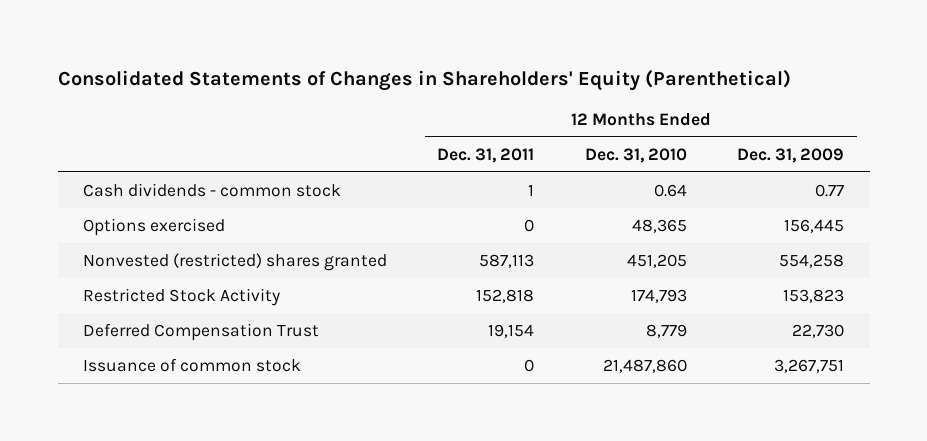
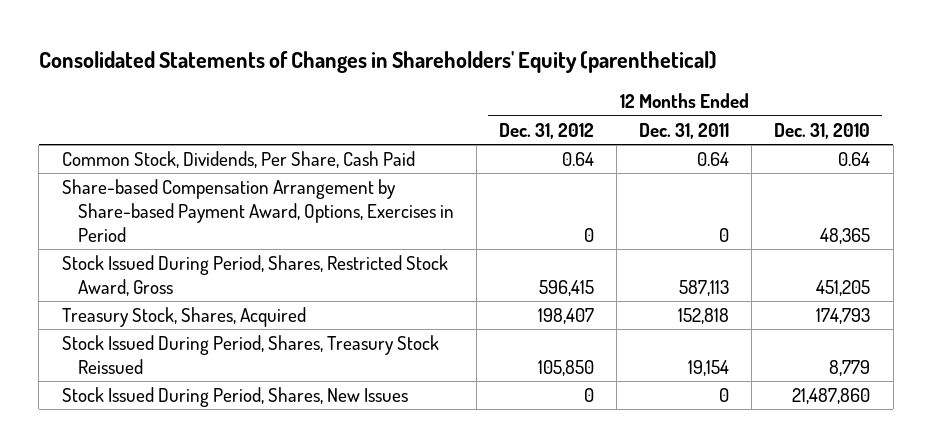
- Consolidated Statements of Changes in Shareholders' Equity (Parenthetical)
+ Consolidated Statements of Changes in Shareholders' Equity (parenthetical)
- | 12 Months Ended Dec. 31, 2011 | 12 Months Ended Dec. 31, 2010 | 12 Months Ended Dec. 31, 2009
+ | 12 Months Ended Dec. 31, 2012 | 12 Months Ended Dec. 31, 2011 | 12 Months Ended Dec. 31, 2010
- Cash dividends - common stock | 1 | 0.64 | 0.77
- Options exercised | 0 | 48,365 | 156,445
- Nonvested (restricted) shares granted | 587,113 | 451,205 | 554,258
- Restricted Stock Activity | 152,818 | 174,793 | 153,823
- Deferred Compensation Trust | 19,154 | 8,779 | 22,730
- Issuance of common stock | 0 | 21,487,860 | 3,267,751
+ Common Stock, Dividends, Per Share, Cash Paid | 0.64 | 0.64 | 0.64
+ Share-based Compensation Arrangement by Share-based Payment Award, Options, Exercises in Period | 0 | 0 | 48,365
+ Stock Issued During Period, Shares, Restricted Stock Award, Gross | 596,415 | 587,113 | 451,205
+ Treasury Stock, Shares, Acquired | 198,407 | 152,818 | 174,793
+ Stock Issued During Period, Shares, Treasury Stock Reissued | 105,850 | 19,154 | 8,779
+ Stock Issued During Period, Shares, New Issues | 0 | 0 | 21,487,860

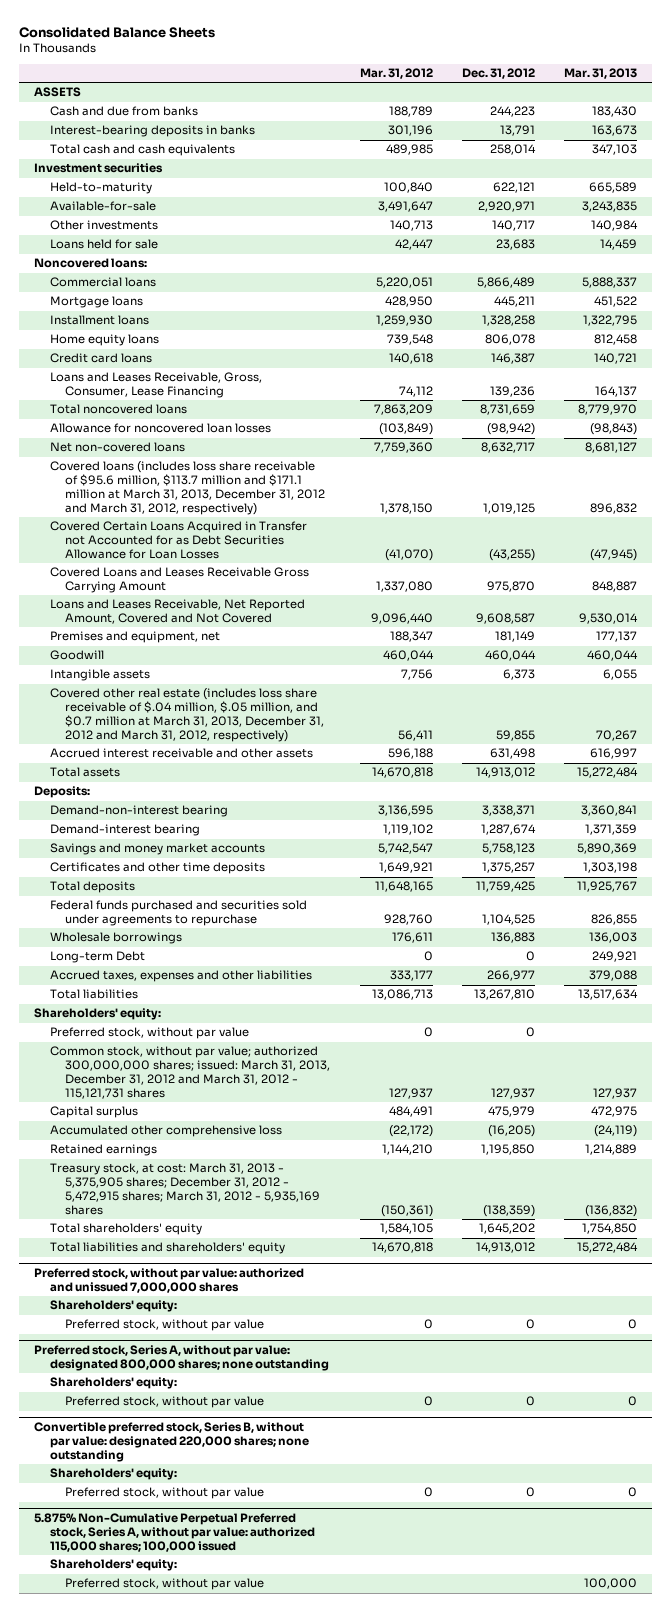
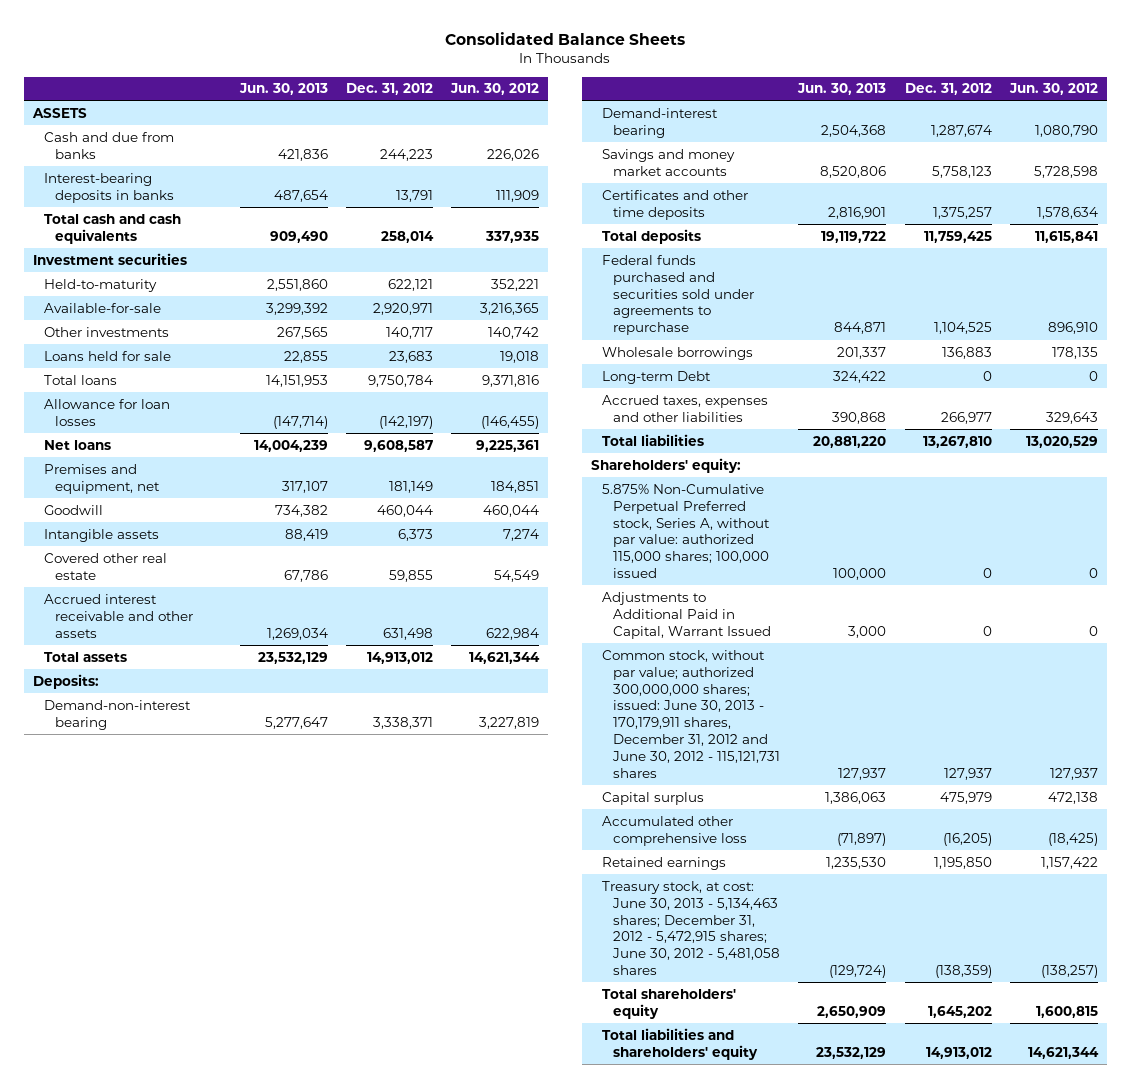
- | Mar. 31, 2012 | Dec. 31, 2012 | Mar. 31, 2013
+ | Jun. 30, 2013 | Dec. 31, 2012 | Jun. 30, 2012
- Noncovered loans:
- Commercial loans | 5,220,051 | 5,866,489 | 5,888,337
- Mortgage loans | 428,950 | 445,211 | 451,522
- Installment loans | 1,259,930 | 1,328,258 | 1,322,795
- Home equity loans | 739,548 | 806,078 | 812,458
- Credit card loans | 140,618 | 146,387 | 140,721
- Loans and Leases Receivable, Gross, Consumer, Lease Financing | 74,112 | 139,236 | 164,137
- Total noncovered loans | 7,863,209 | 8,731,659 | 8,779,970
- Allowance for noncovered loan losses | (103,849) | (98,942) | (98,843)
- Net non-covered loans | 7,759,360 | 8,632,717 | 8,681,127
- Covered loans (includes loss share receivable of $95.6 million, $113.7 million and $171.1 million at March 31, 2013, December 31, 2012 and March 31, 2012, respectively) | 1,378,150 | 1,019,125 | 896,832
- Covered Certain Loans Acquired in Transfer not Accounted for as Debt Securities Allowance for Loan Losses | (41,070) | (43,255) | (47,945)
- Covered Loans and Leases Receivable Gross Carrying Amount | 1,337,080 | 975,870 | 848,887
- Loans and Leases Receivable, Net Reported Amount, Covered and Not Covered | 9,096,440 | 9,608,587 | 9,530,014
+ Total loans | 14,151,953 | 9,750,784 | 9,371,816
+ Allowance for loan losses | (147,714) | (142,197) | (146,455)
+ Net loans | 14,004,239 | 9,608,587 | 9,225,361
- Covered other real estate (includes loss share receivable of $.04 million, $.05 million, and $0.7 million at March 31, 2013, December 31, 2012 and March 31, 2012, respectively) | 56,411 | 59,855 | 70,267
+ Covered other real estate | 67,786 | 59,855 | 54,549
- Preferred stock, without par value | 0 | 0 |
- Common stock, without par value; authorized 300,000,000 shares; issued: March 31, 2013, December 31, 2012 and March 31, 2012 - 115,121,731 shares | 127,937 | 127,937 | 127,937
+ 5.875% Non-Cumulative Perpetual Preferred stock, Series A, without par value: authorized 115,000 shares; 100,000 issued | 100,000 | 0 | 0
+ Adjustments to Additional Paid in Capital, Warrant Issued | 3,000 | 0 | 0
+ Common stock, without par value; authorized 300,000,000 shares; issued: June 30, 2013 - 170,179,911 shares, December 31, 2012 and June 30, 2012 - 115,121,731 shares | 127,937 | 127,937 | 127,937
- Treasury stock, at cost: March 31, 2013 - 5,375,905 shares; December 31, 2012 - 5,472,915 shares; March 31, 2012 - 5,935,169 shares | (150,361) | (138,359) | (136,832)
+ Treasury stock, at cost: June 30, 2013 - 5,134,463 shares; December 31, 2012 - 5,472,915 shares; June 30, 2012 - 5,481,058 shares | (129,724) | (138,359) | (138,257)
- Preferred stock, without par value: authorized and unissued 7,000,000 shares
- Shareholders' equity:
- Preferred stock, without par value | 0 | 0 | 0
- Preferred stock, Series A, without par value: designated 800,000 shares; none outstanding
- Shareholders' equity:
- Preferred stock, without par value | 0 | 0 | 0
- Convertible preferred stock, Series B, without par value: designated 220,000 shares; none outstanding
- Shareholders' equity:
- Preferred stock, without par value | 0 | 0 | 0
- 5.875% Non-Cumulative Perpetual Preferred stock, Series A, without par value: authorized 115,000 shares; 100,000 issued
- Shareholders' equity:
- Preferred stock, without par value | | | 100,000

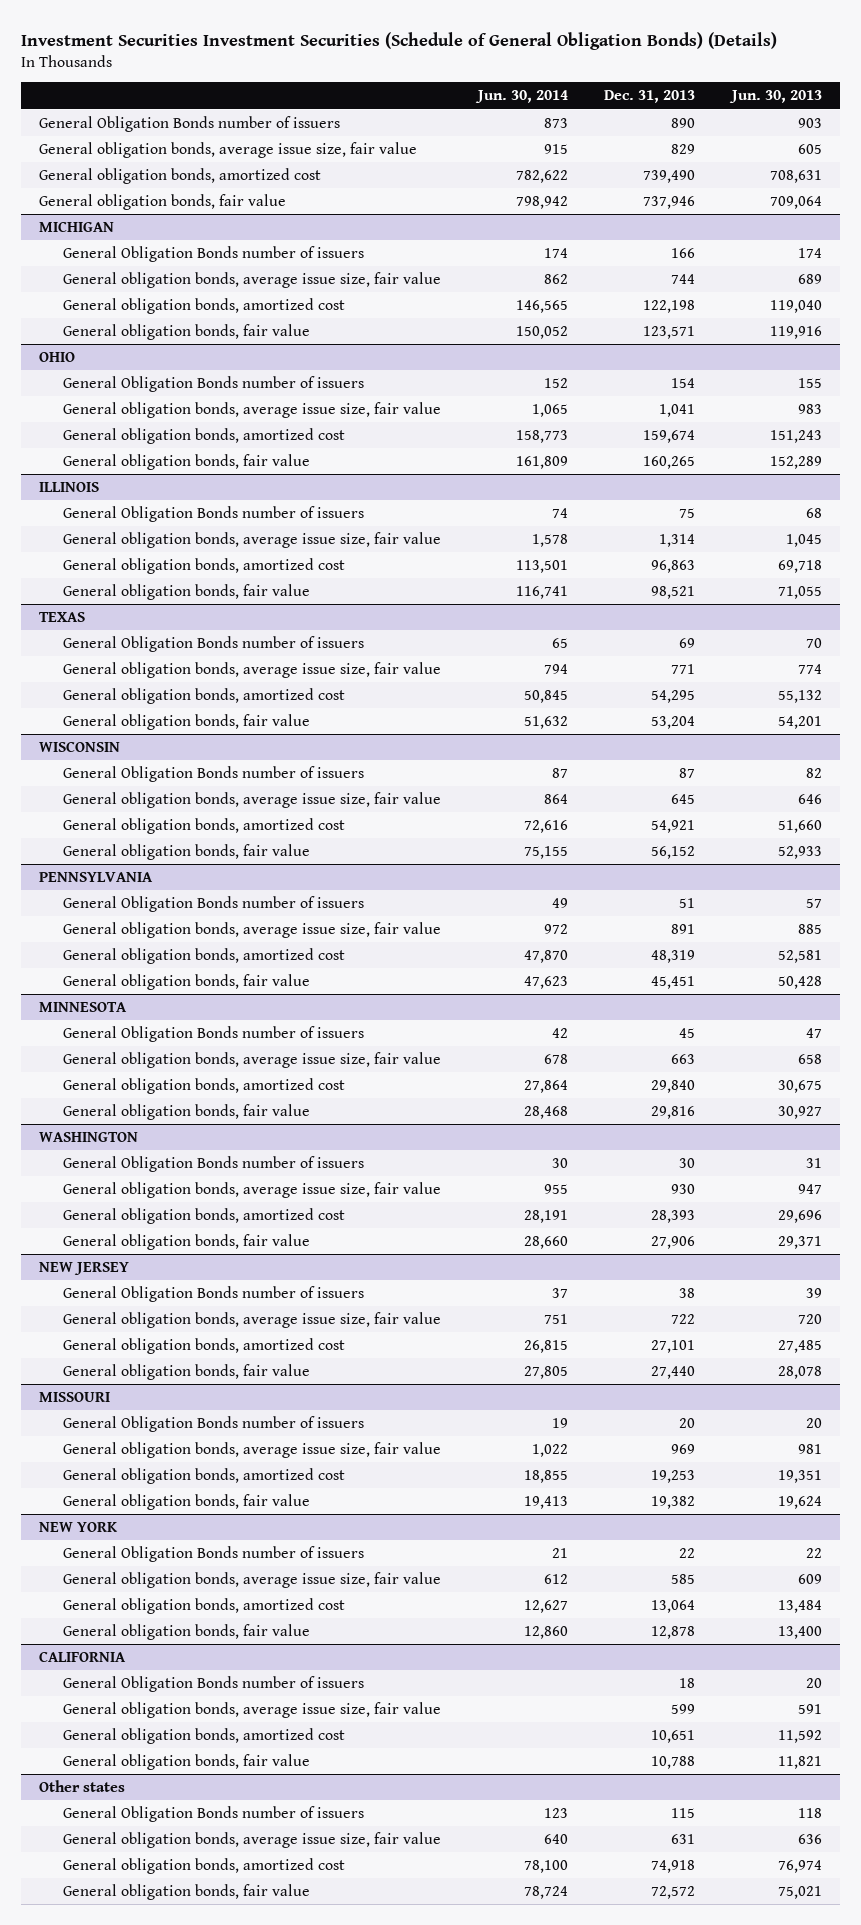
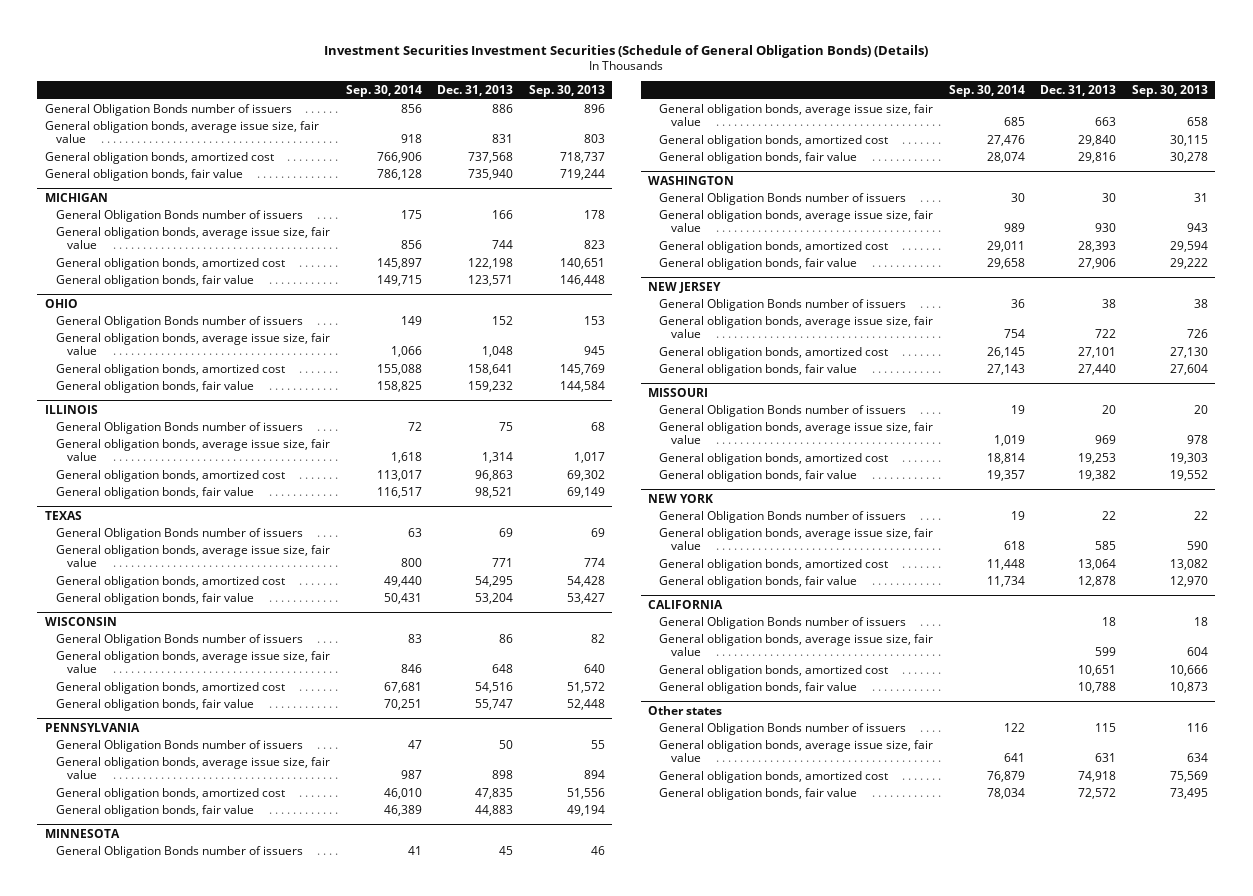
- | Jun. 30, 2014 | Dec. 31, 2013 | Jun. 30, 2013
+ | Sep. 30, 2014 | Dec. 31, 2013 | Sep. 30, 2013
- General Obligation Bonds number of issuers | 873 | 890 | 903
- General obligation bonds, average issue size, fair value | 915 | 829 | 605
- General obligation bonds, amortized cost | 782,622 | 739,490 | 708,631
- General obligation bonds, fair value | 798,942 | 737,946 | 709,064
+ General Obligation Bonds number of issuers | 856 | 886 | 896
+ General obligation bonds, average issue size, fair value | 918 | 831 | 803
+ General obligation bonds, amortized cost | 766,906 | 737,568 | 718,737
+ General obligation bonds, fair value | 786,128 | 735,940 | 719,244
@ OHIO
- General Obligation Bonds number of issuers | 152 | 154 | 155
- General obligation bonds, average issue size, fair value | 1,065 | 1,041 | 983
- General obligation bonds, amortized cost | 158,773 | 159,674 | 151,243
- General obligation bonds, fair value | 161,809 | 160,265 | 152,289
+ General Obligation Bonds number of issuers | 149 | 152 | 153
+ General obligation bonds, average issue size, fair value | 1,066 | 1,048 | 945
+ General obligation bonds, amortized cost | 155,088 | 158,641 | 145,769
+ General obligation bonds, fair value | 158,825 | 159,232 | 144,584
@ WISCONSIN
- General Obligation Bonds number of issuers | 87 | 87 | 82
- General obligation bonds, average issue size, fair value | 864 | 645 | 646
- General obligation bonds, amortized cost | 72,616 | 54,921 | 51,660
- General obligation bonds, fair value | 75,155 | 56,152 | 52,933
+ General Obligation Bonds number of issuers | 83 | 86 | 82
+ General obligation bonds, average issue size, fair value | 846 | 648 | 640
+ General obligation bonds, amortized cost | 67,681 | 54,516 | 51,572
+ General obligation bonds, fair value | 70,251 | 55,747 | 52,448
@ PENNSYLVANIA
- General Obligation Bonds number of issuers | 49 | 51 | 57
- General obligation bonds, average issue size, fair value | 972 | 891 | 885
- General obligation bonds, amortized cost | 47,870 | 48,319 | 52,581
- General obligation bonds, fair value | 47,623 | 45,451 | 50,428
+ General Obligation Bonds number of issuers | 47 | 50 | 55
+ General obligation bonds, average issue size, fair value | 987 | 898 | 894
+ General obligation bonds, amortized cost | 46,010 | 47,835 | 51,556
+ General obligation bonds, fair value | 46,389 | 44,883 | 49,194

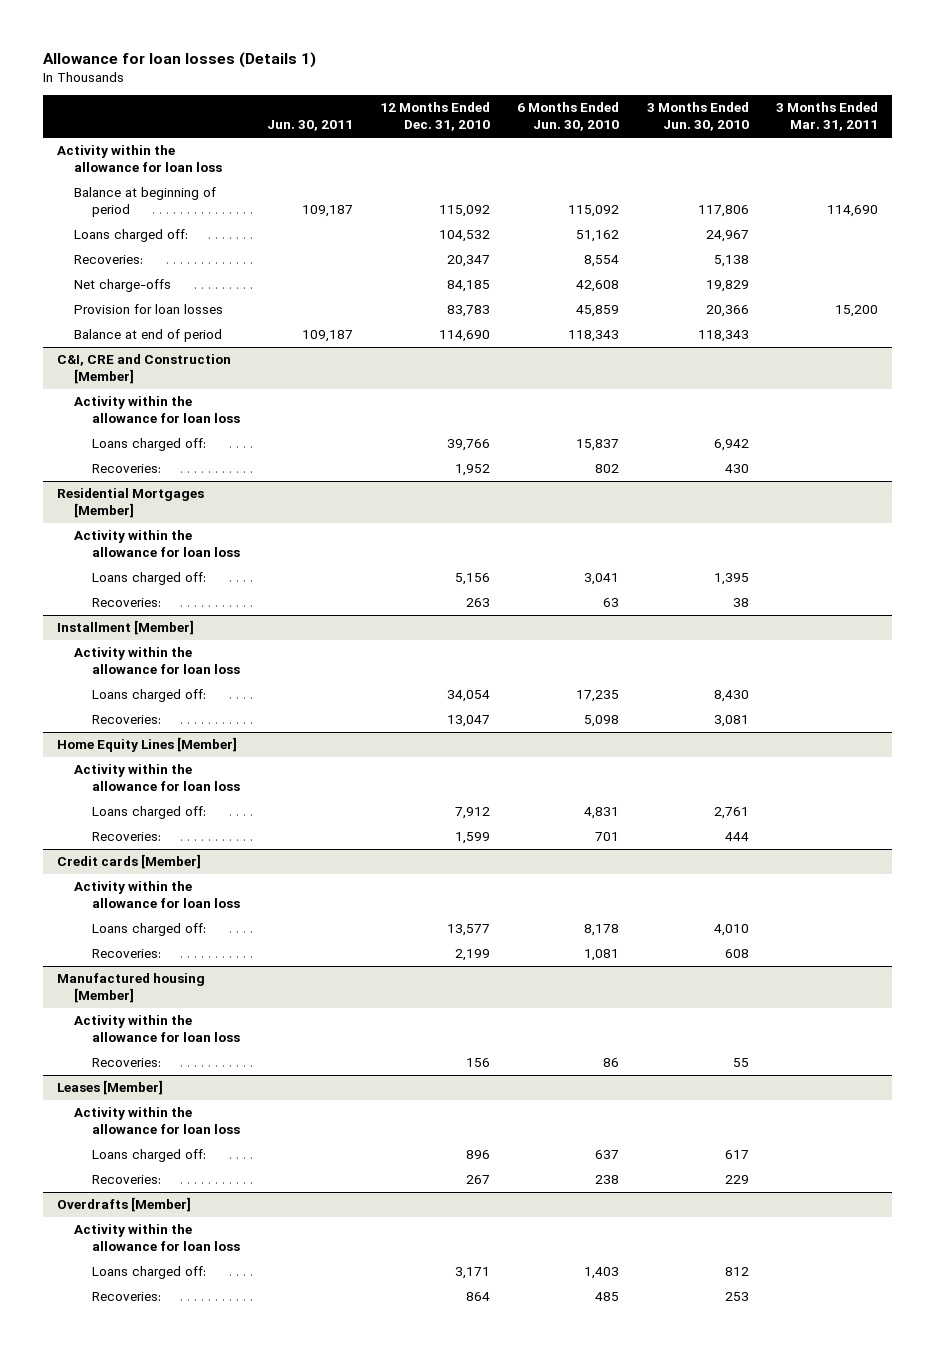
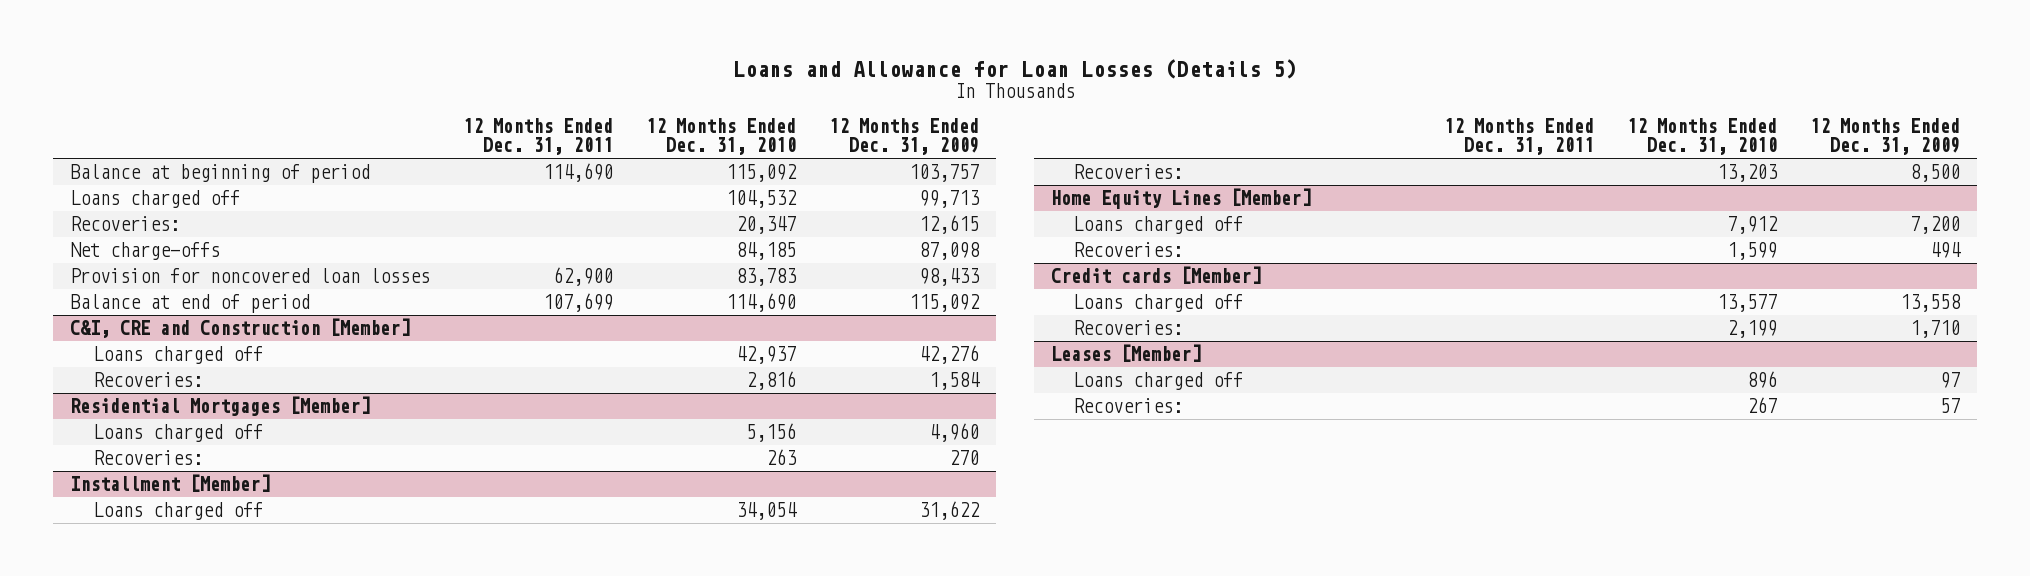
- Allowance for loan losses (Details 1)
+ Loans and Allowance for Loan Losses (Details 5)
- | Jun. 30, 2011 | 12 Months Ended Dec. 31, 2010 | 6 Months Ended Jun. 30, 2010 | 3 Months Ended Jun. 30, 2010 | 3 Months Ended Mar. 31, 2011
+ | 12 Months Ended Dec. 31, 2011 | 12 Months Ended Dec. 31, 2010 | 12 Months Ended Dec. 31, 2009
- Activity within the allowance for loan loss
- Loans charged off: | | 104,532 | 51,162 | 24,967 |
+ Loans charged off | | 104,532 | 99,713
- Provision for loan losses | | 83,783 | 45,859 | 20,366 | 15,200
+ Provision for noncovered loan losses | 62,900 | 83,783 | 98,433
@ C&I, CRE and Construction [Member]
- Activity within the allowance for loan loss
- Loans charged off: | | 39,766 | 15,837 | 6,942 |
- Recoveries: | | 1,952 | 802 | 430 |
+ Loans charged off | | 42,937 | 42,276
+ Recoveries: | | 2,816 | 1,584
@ Residential Mortgages [Member]
- Activity within the allowance for loan loss
- Loans charged off: | | 5,156 | 3,041 | 1,395 |
+ Loans charged off | | 5,156 | 4,960
@ Installment [Member]
- Activity within the allowance for loan loss
- Loans charged off: | | 34,054 | 17,235 | 8,430 |
- Recoveries: | | 13,047 | 5,098 | 3,081 |
+ Loans charged off | | 34,054 | 31,622
+ Recoveries: | | 13,203 | 8,500
@ Home Equity Lines [Member]
- Activity within the allowance for loan loss
- Loans charged off: | | 7,912 | 4,831 | 2,761 |
+ Loans charged off | | 7,912 | 7,200
@ Credit cards [Member]
- Activity within the allowance for loan loss
- Loans charged off: | | 13,577 | 8,178 | 4,010 |
+ Loans charged off | | 13,577 | 13,558
- Manufactured housing [Member]
- Activity within the allowance for loan loss
- Recoveries: | | 156 | 86 | 55 |
@ Leases [Member]
- Activity within the allowance for loan loss
- Loans charged off: | | 896 | 637 | 617 |
+ Loans charged off | | 896 | 97
- Overdrafts [Member]
- Activity within the allowance for loan loss
- Loans charged off: | | 3,171 | 1,403 | 812 |
- Recoveries: | | 864 | 485 | 253 |

